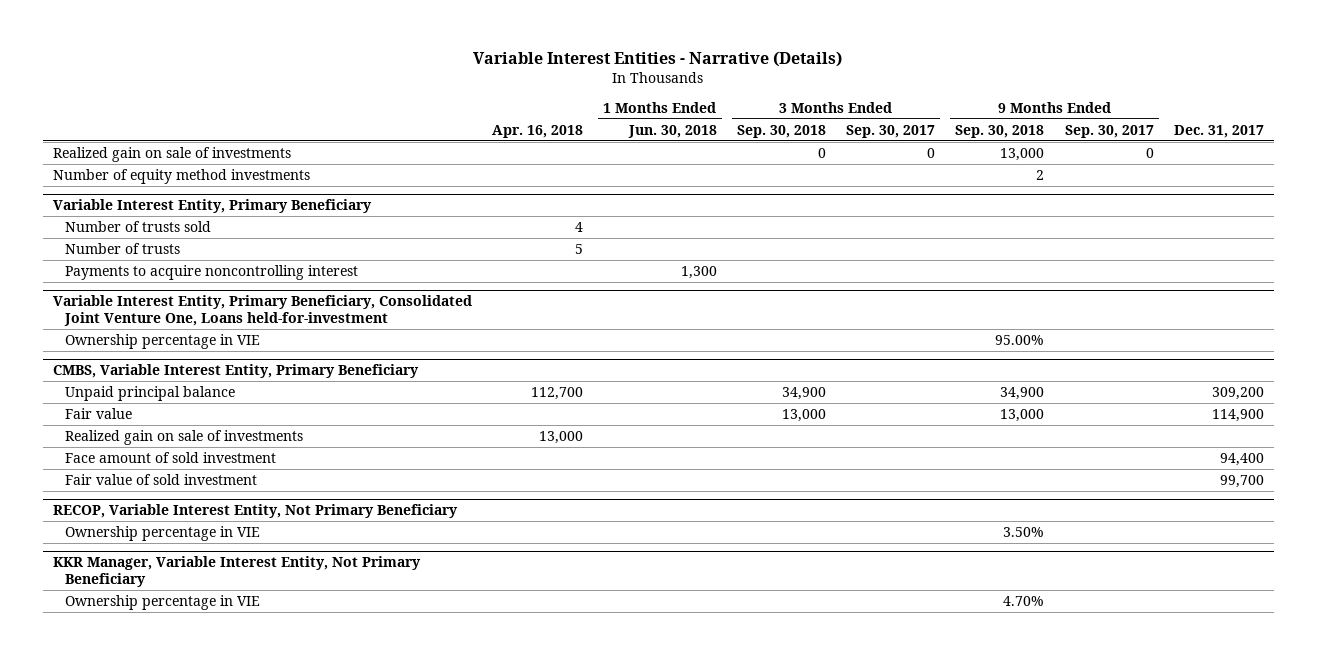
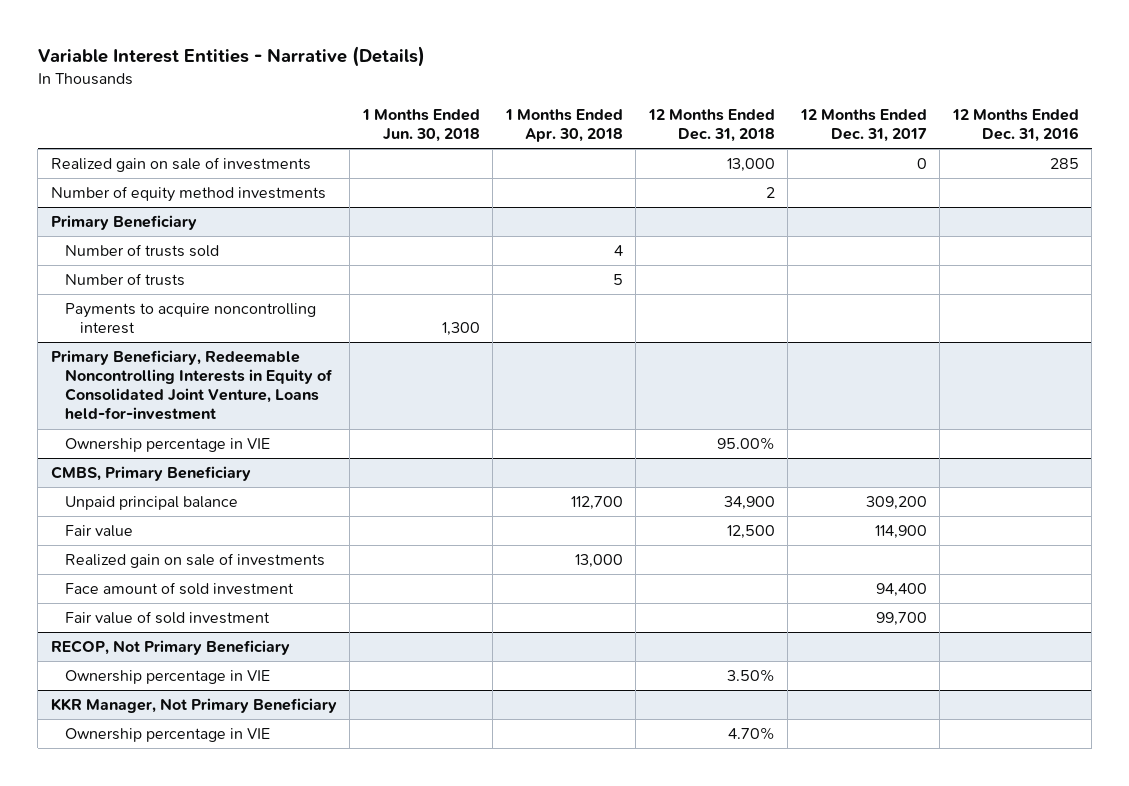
- | Apr. 16, 2018 | 1 Months Ended Jun. 30, 2018 | 3 Months Ended Sep. 30, 2018 | 3 Months Ended Sep. 30, 2017 | 9 Months Ended Sep. 30, 2018 | 9 Months Ended Sep. 30, 2017 | Dec. 31, 2017
+ | 1 Months Ended Jun. 30, 2018 | 1 Months Ended Apr. 30, 2018 | 12 Months Ended Dec. 31, 2018 | 12 Months Ended Dec. 31, 2017 | 12 Months Ended Dec. 31, 2016
- Variable Interest Entity, Primary Beneficiary
+ Primary Beneficiary
- Variable Interest Entity, Primary Beneficiary, Consolidated Joint Venture One, Loans held-for-investment
+ Primary Beneficiary, Redeemable Noncontrolling Interests in Equity of Consolidated Joint Venture, Loans held-for-investment
- CMBS, Variable Interest Entity, Primary Beneficiary
+ CMBS, Primary Beneficiary
- RECOP, Variable Interest Entity, Not Primary Beneficiary
+ RECOP, Not Primary Beneficiary
- KKR Manager, Variable Interest Entity, Not Primary Beneficiary
+ KKR Manager, Not Primary Beneficiary

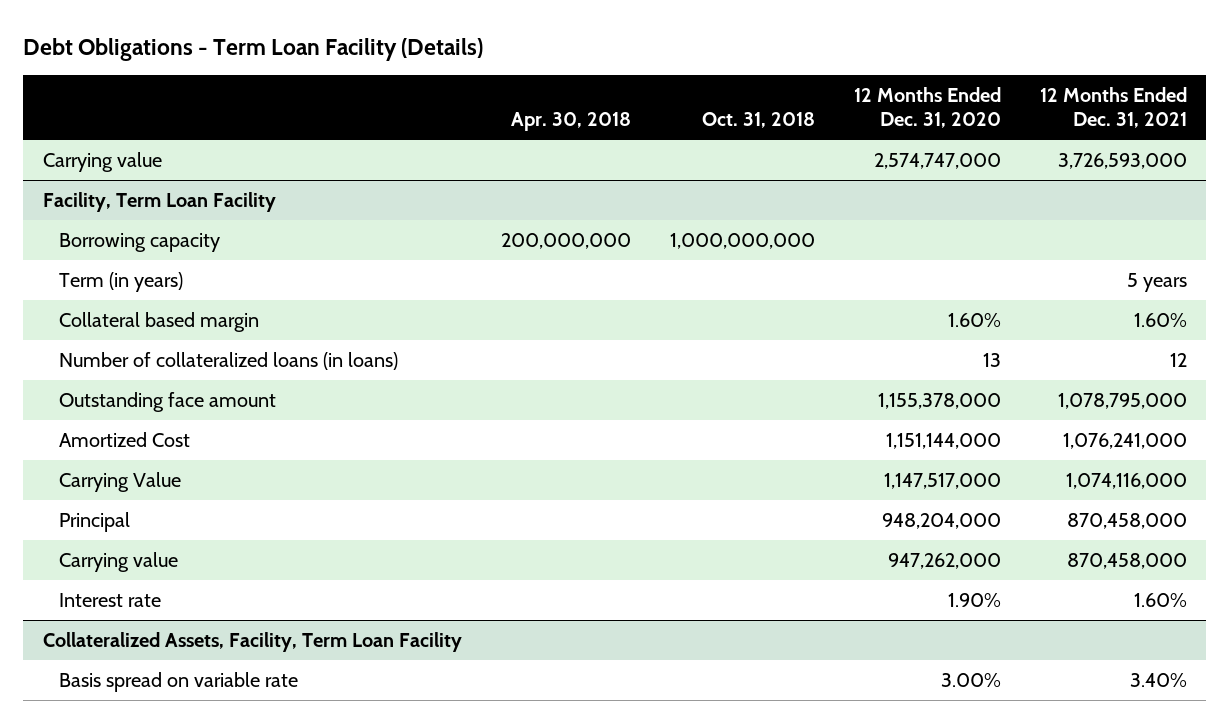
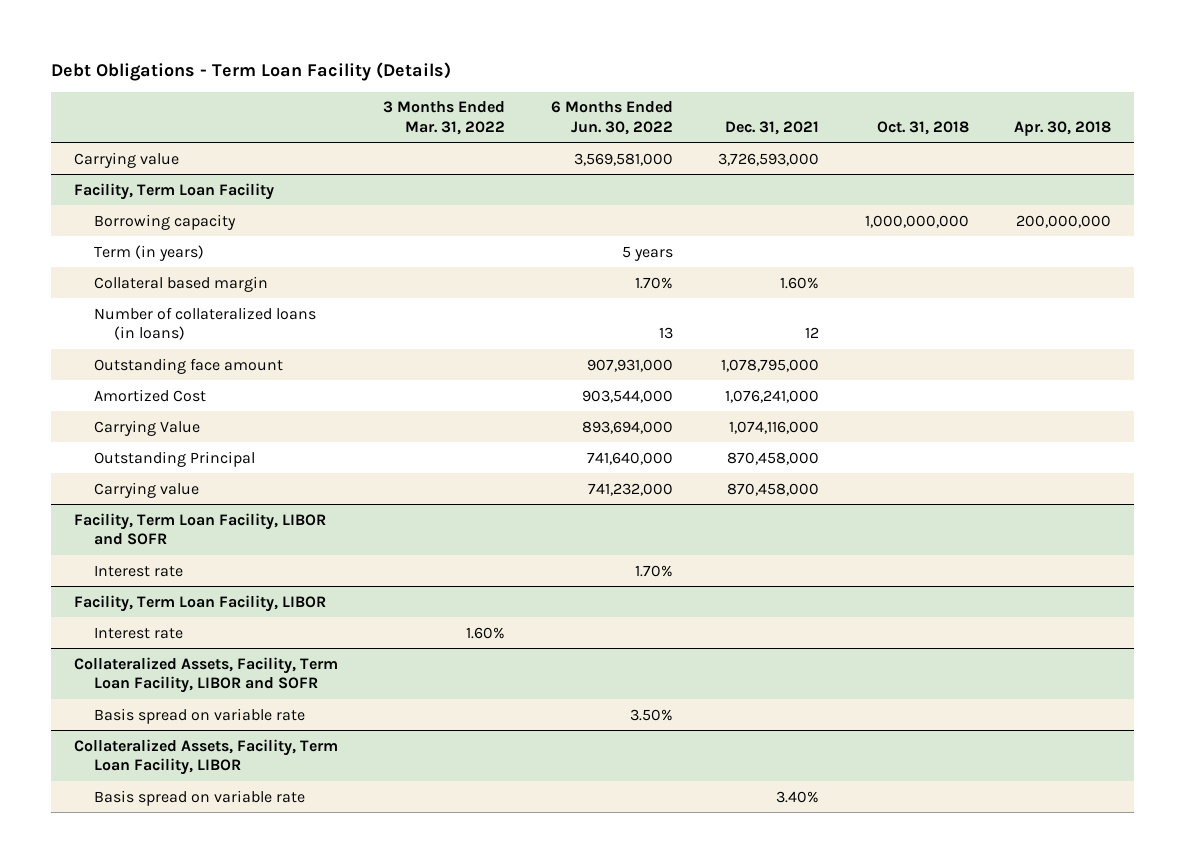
- | Apr. 30, 2018 | Oct. 31, 2018 | 12 Months Ended Dec. 31, 2020 | 12 Months Ended Dec. 31, 2021
+ | 3 Months Ended Mar. 31, 2022 | 6 Months Ended Jun. 30, 2022 | Dec. 31, 2021 | Oct. 31, 2018 | Apr. 30, 2018
@ Facility, Term Loan Facility
- Principal | | | 948,204,000 | 870,458,000
+ Outstanding Principal | | 741,640,000 | 870,458,000 | |
- Interest rate | | | 1.90% | 1.60%
- Collateralized Assets, Facility, Term Loan Facility
+ Facility, Term Loan Facility, LIBOR and SOFR
+ Interest rate | | 1.70% | | |
+ Facility, Term Loan Facility, LIBOR
+ Interest rate | 1.60% | | | |
+ Collateralized Assets, Facility, Term Loan Facility, LIBOR and SOFR
+ Basis spread on variable rate | | 3.50% | | |
+ Collateralized Assets, Facility, Term Loan Facility, LIBOR

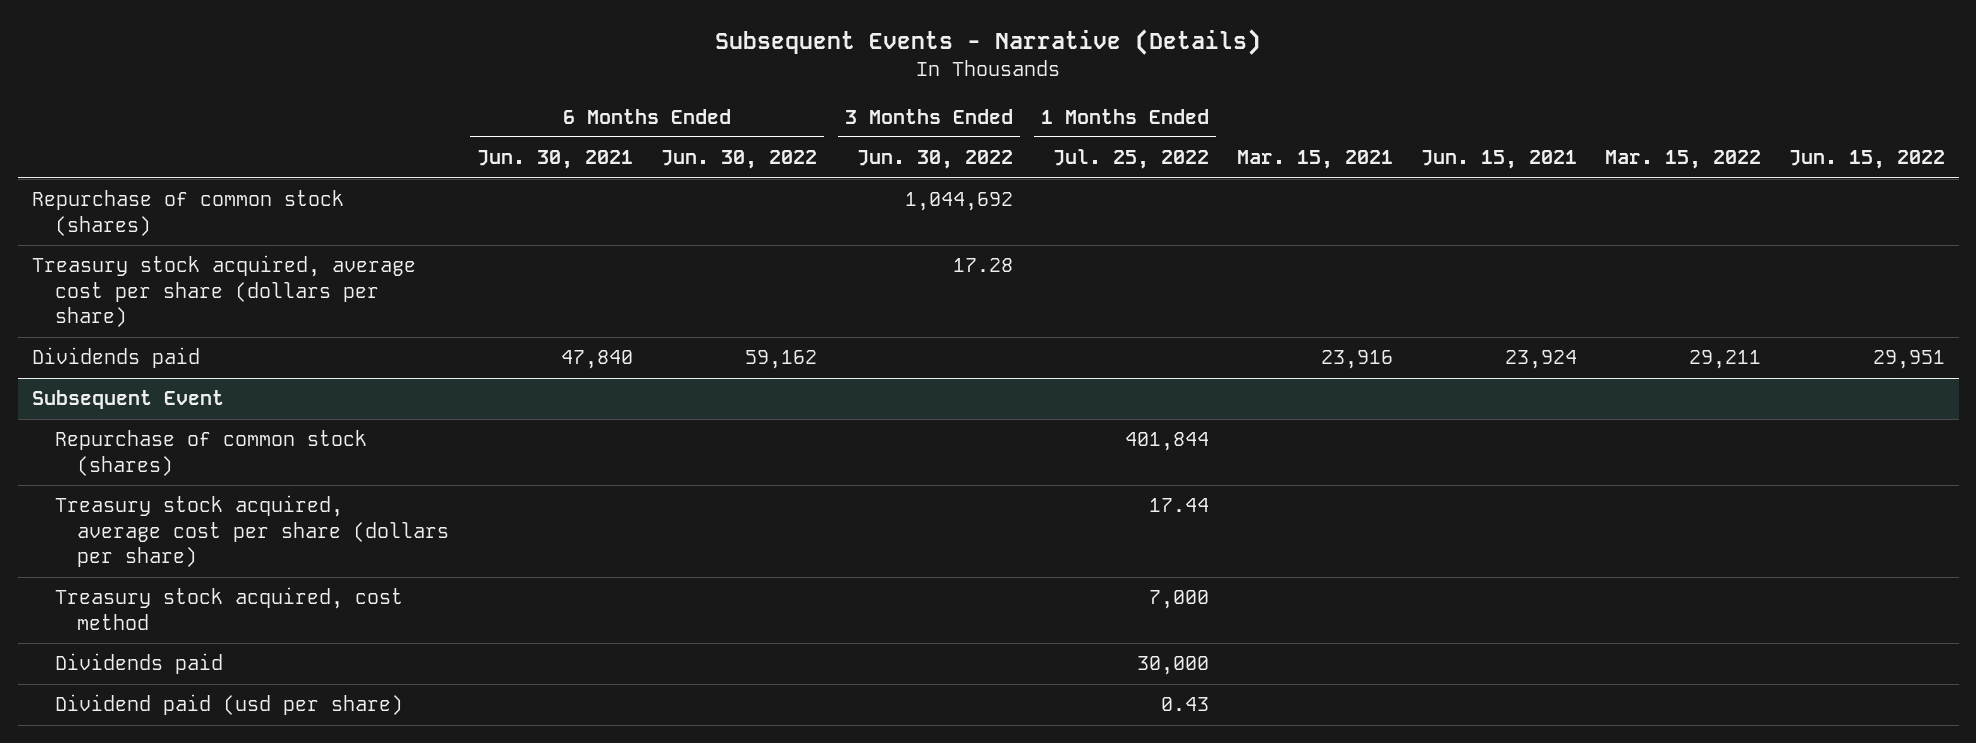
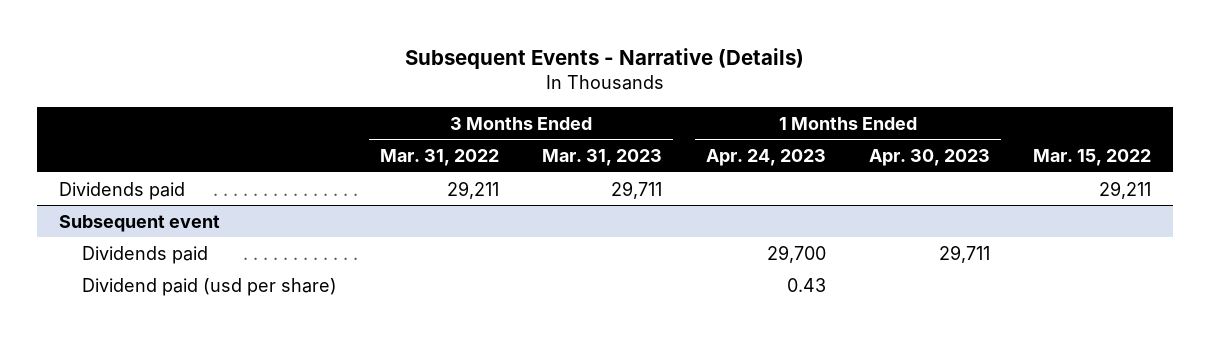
- | 6 Months Ended Jun. 30, 2021 | 6 Months Ended Jun. 30, 2022 | 3 Months Ended Jun. 30, 2022 | 1 Months Ended Jul. 25, 2022 | Mar. 15, 2021 | Jun. 15, 2021 | Mar. 15, 2022 | Jun. 15, 2022
+ | 3 Months Ended Mar. 31, 2022 | 3 Months Ended Mar. 31, 2023 | 1 Months Ended Apr. 24, 2023 | 1 Months Ended Apr. 30, 2023 | Mar. 15, 2022
- Repurchase of common stock (shares) | | | 1,044,692 | | | | |
- Treasury stock acquired, average cost per share (dollars per share) | | | 17.28 | | | | |
- Subsequent Event
- Repurchase of common stock (shares) | | | | 401,844 | | | |
- Treasury stock acquired, average cost per share (dollars per share) | | | | 17.44 | | | |
- Treasury stock acquired, cost method | | | | 7,000 | | | |
+ Subsequent event

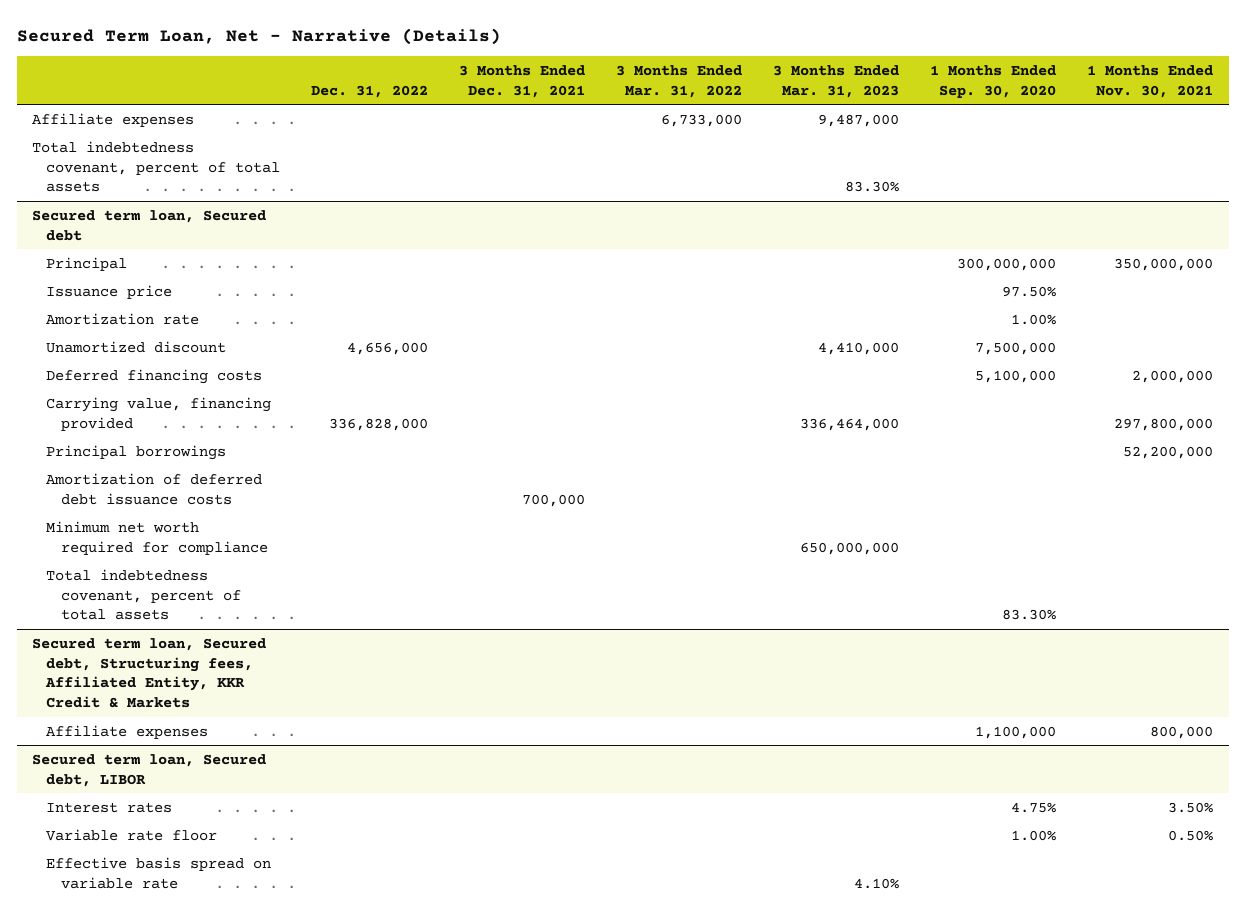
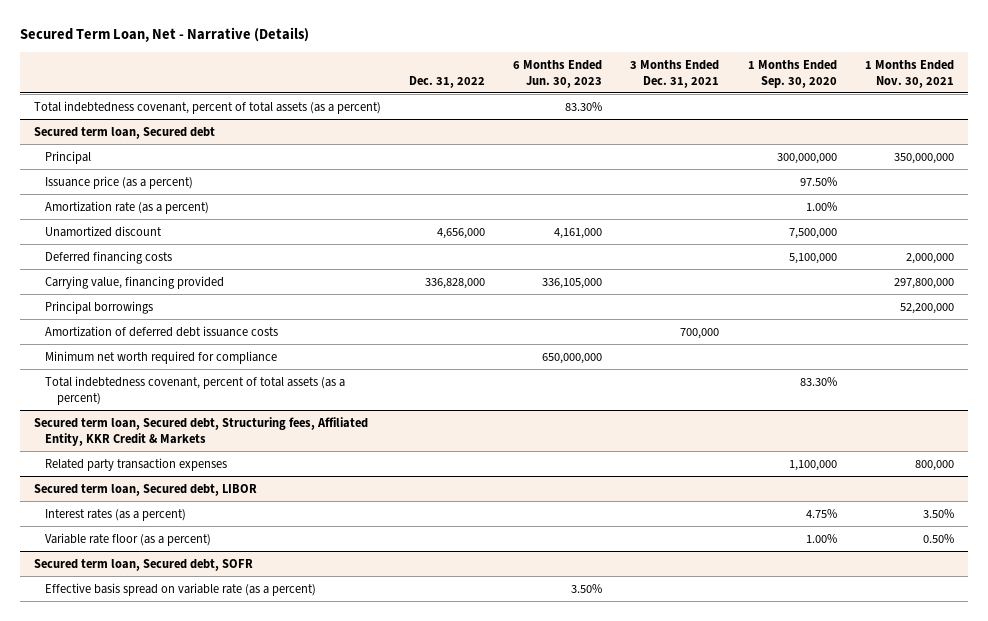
- | Dec. 31, 2022 | 3 Months Ended Dec. 31, 2021 | 3 Months Ended Mar. 31, 2022 | 3 Months Ended Mar. 31, 2023 | 1 Months Ended Sep. 30, 2020 | 1 Months Ended Nov. 30, 2021
+ | Dec. 31, 2022 | 6 Months Ended Jun. 30, 2023 | 3 Months Ended Dec. 31, 2021 | 1 Months Ended Sep. 30, 2020 | 1 Months Ended Nov. 30, 2021
- Affiliate expenses | | | 6,733,000 | 9,487,000 | |
- Total indebtedness covenant, percent of total assets | | | | 83.30% | |
+ Total indebtedness covenant, percent of total assets (as a percent) | | 83.30% | | |
@ Secured term loan, Secured debt
- Issuance price | | | | | 97.50% |
- Amortization rate | | | | | 1.00% |
+ Issuance price (as a percent) | | | | 97.50% |
+ Amortization rate (as a percent) | | | | 1.00% |
- Total indebtedness covenant, percent of total assets | | | | | 83.30% |
+ Total indebtedness covenant, percent of total assets (as a percent) | | | | 83.30% |
@ Secured term loan, Secured debt, Structuring fees, Affiliated Entity, KKR Credit & Markets
- Affiliate expenses | | | | | 1,100,000 | 800,000
+ Related party transaction expenses | | | | 1,100,000 | 800,000
@ Secured term loan, Secured debt, LIBOR
- Interest rates | | | | | 4.75% | 3.50%
- Variable rate floor | | | | | 1.00% | 0.50%
- Effective basis spread on variable rate | | | | 4.10% | |
+ Interest rates (as a percent) | | | | 4.75% | 3.50%
+ Variable rate floor (as a percent) | | | | 1.00% | 0.50%
+ Secured term loan, Secured debt, SOFR
+ Effective basis spread on variable rate (as a percent) | | 3.50% | | |

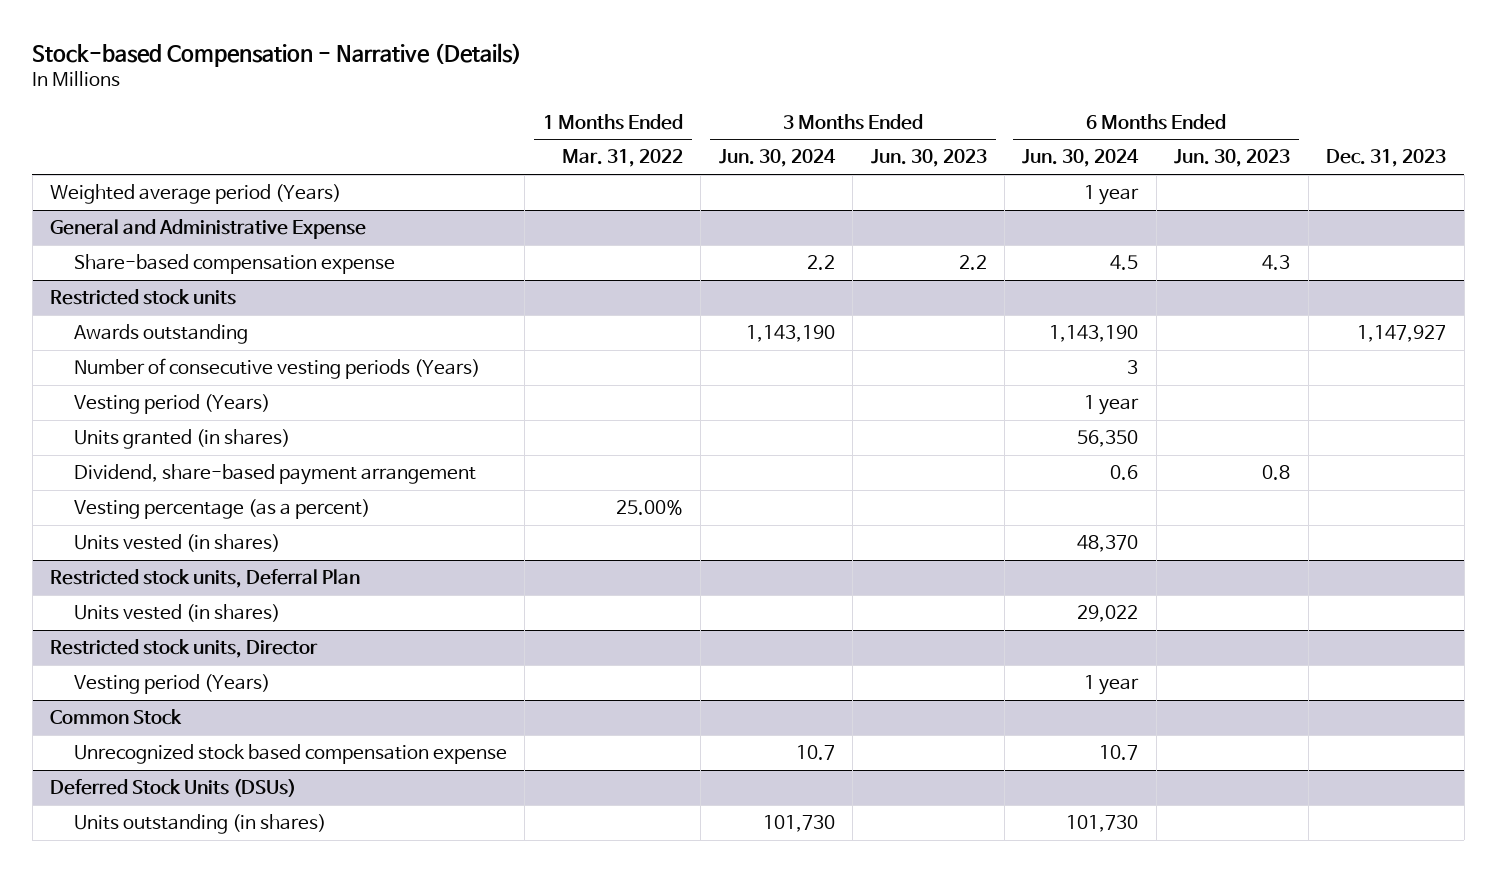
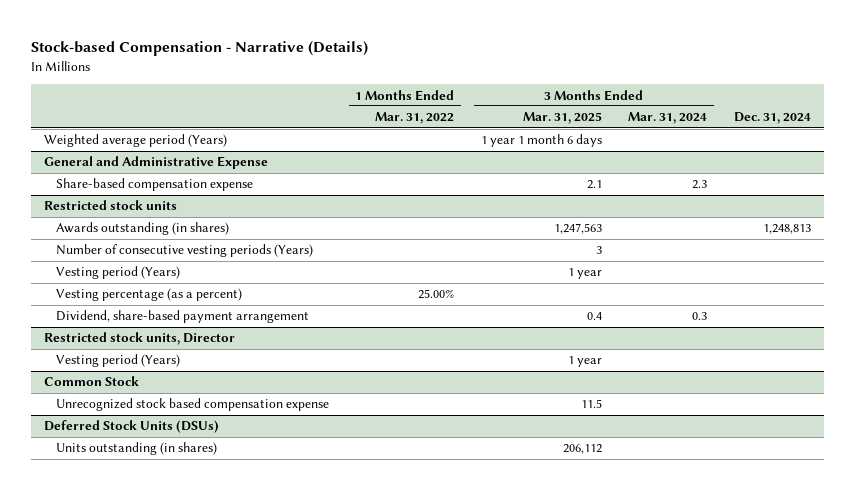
- | 1 Months Ended Mar. 31, 2022 | 3 Months Ended Jun. 30, 2024 | 3 Months Ended Jun. 30, 2023 | 6 Months Ended Jun. 30, 2024 | 6 Months Ended Jun. 30, 2023 | Dec. 31, 2023
+ | 1 Months Ended Mar. 31, 2022 | 3 Months Ended Mar. 31, 2025 | 3 Months Ended Mar. 31, 2024 | Dec. 31, 2024
@ Restricted stock units
- Awards outstanding | | 1,143,190 | | 1,143,190 | | 1,147,927
+ Awards outstanding (in shares) | | 1,247,563 | | 1,248,813
- Units granted (in shares) | | | | 56,350 | |
- Units vested (in shares) | | | | 48,370 | |
- Restricted stock units, Deferral Plan
- Units vested (in shares) | | | | 29,022 | |
@ Restricted stock units
moved down: Dividend, share-based payment arrangement | | 0.4 | 0.3 |

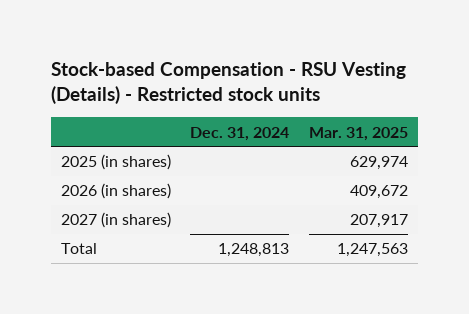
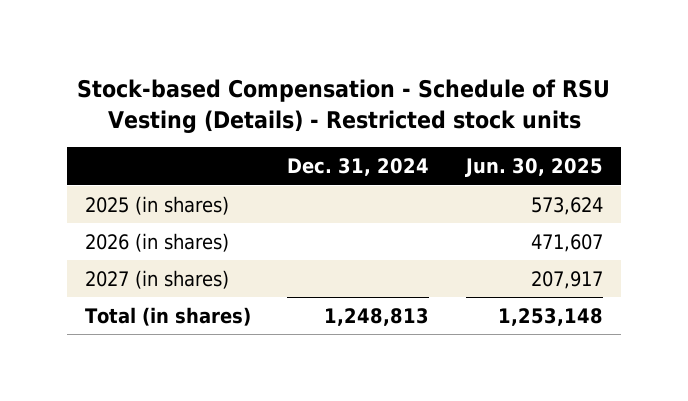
- Stock-based Compensation - RSU Vesting (Details) - Restricted stock units
+ Stock-based Compensation - Schedule of RSU Vesting (Details) - Restricted stock units
- | Dec. 31, 2024 | Mar. 31, 2025
+ | Dec. 31, 2024 | Jun. 30, 2025
- Total | 1,248,813 | 1,247,563
+ Total (in shares) | 1,248,813 | 1,253,148

